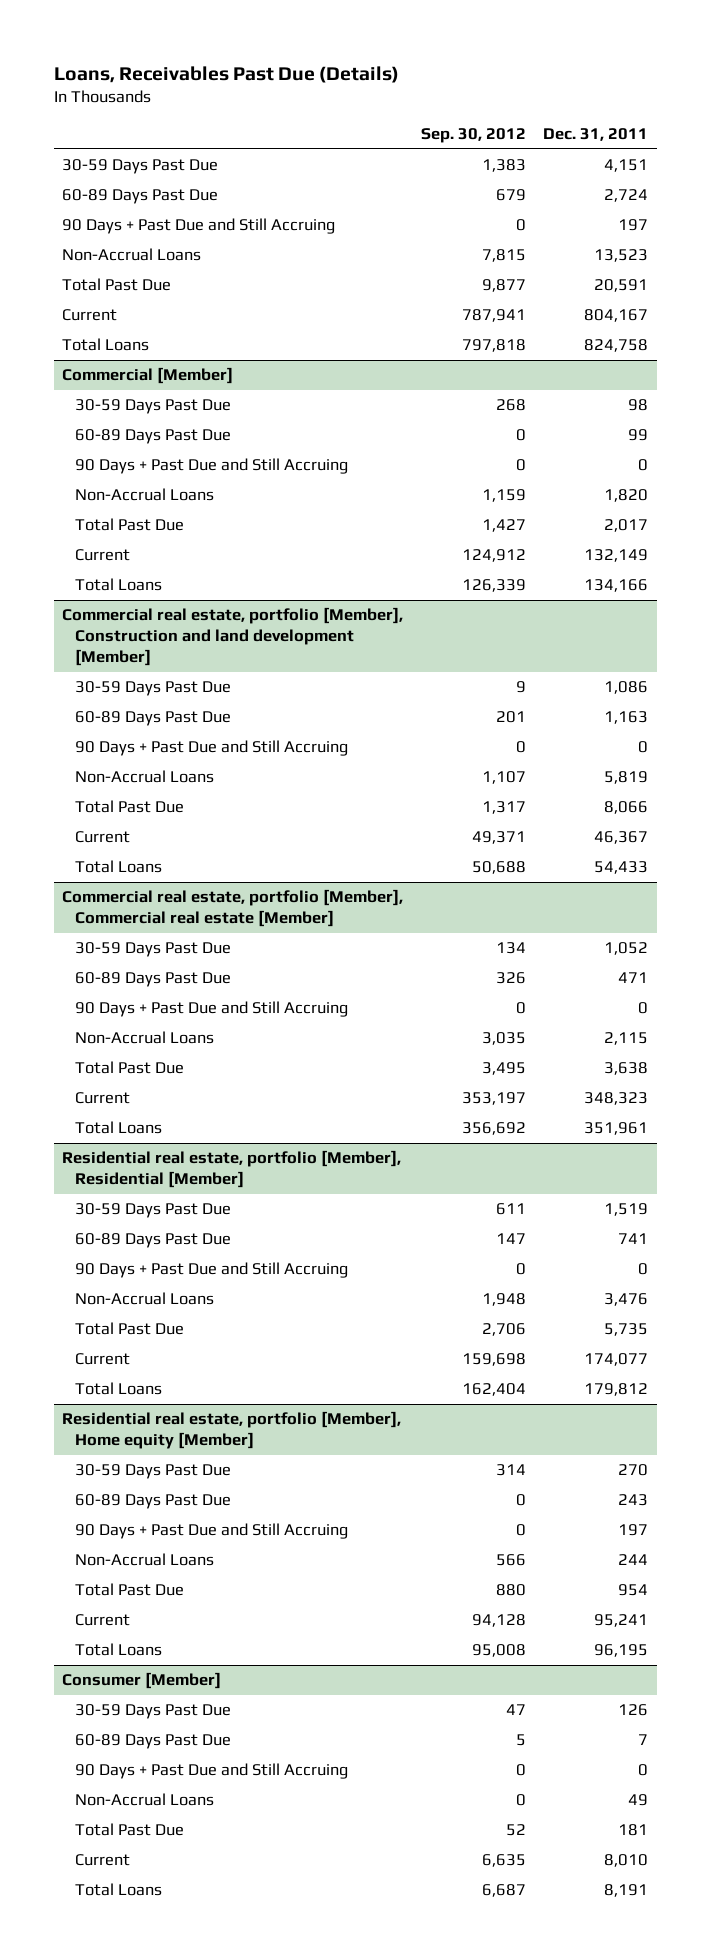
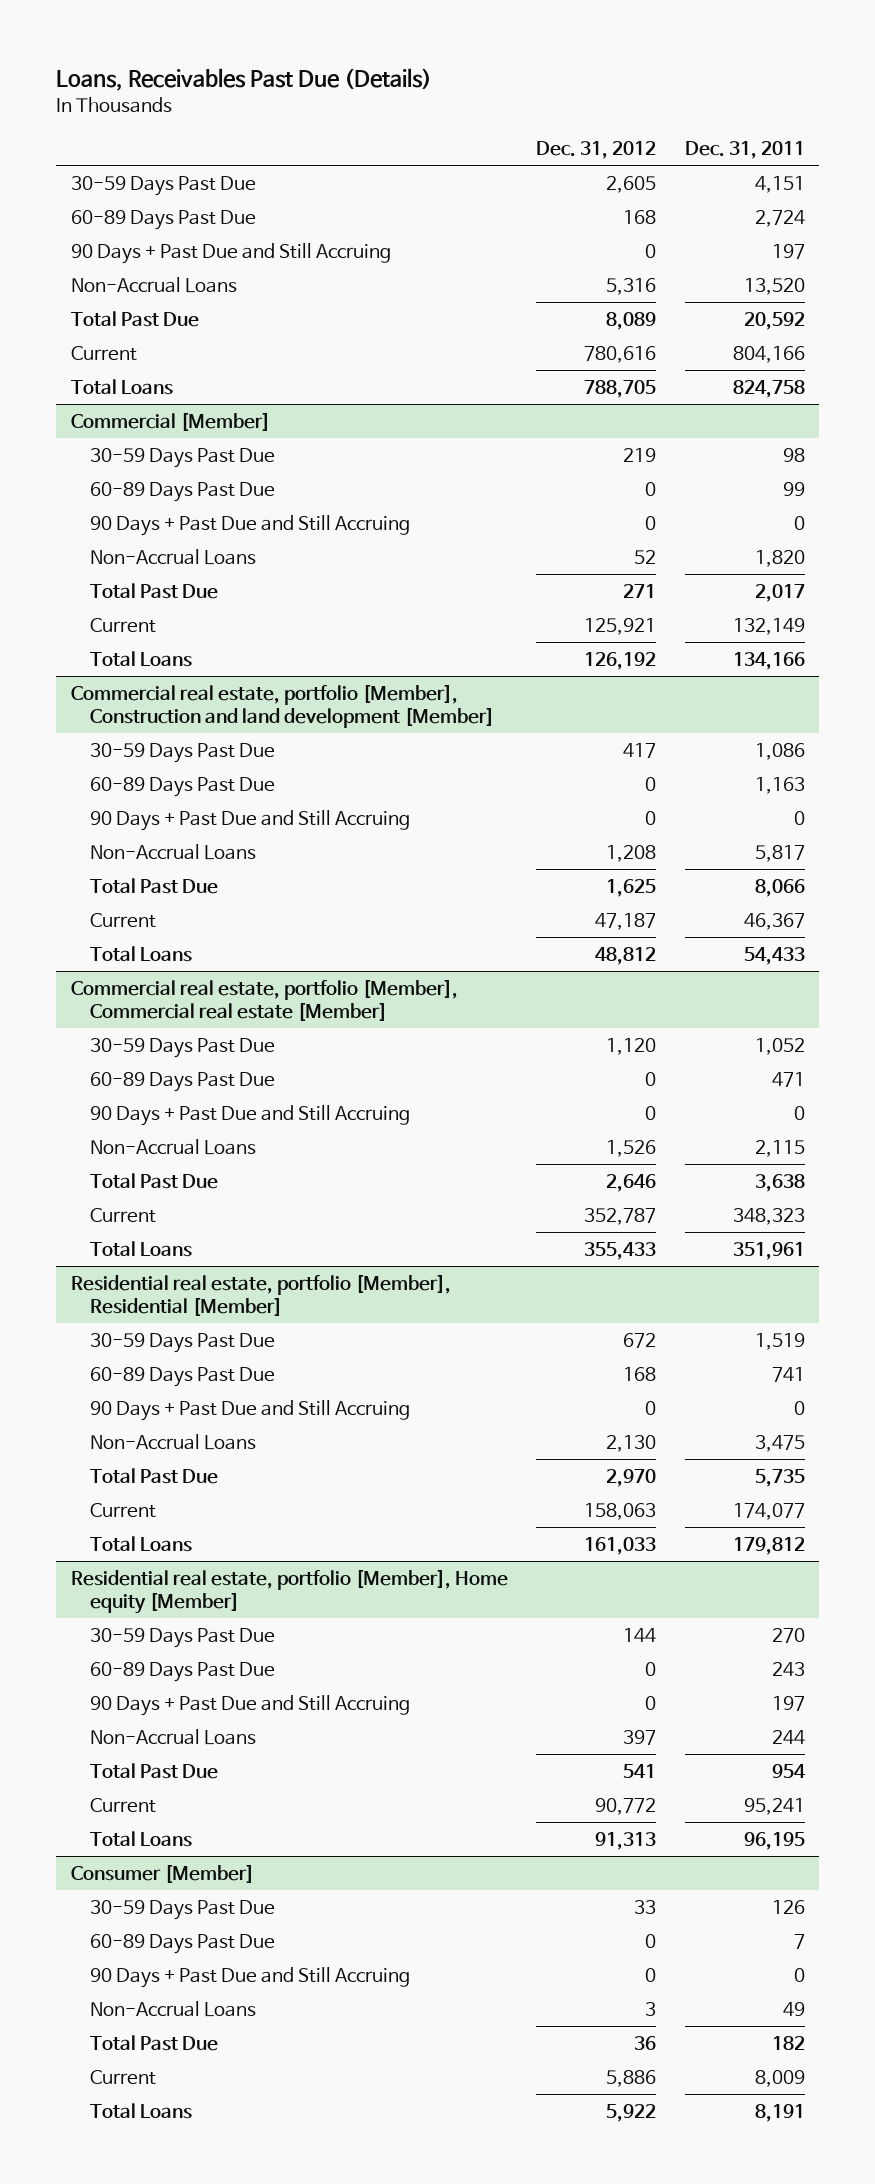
- | Sep. 30, 2012 | Dec. 31, 2011
+ | Dec. 31, 2012 | Dec. 31, 2011
- Non-Accrual Loans | 7,815 | 13,523
- Total Past Due | 9,877 | 20,591
- Current | 787,941 | 804,167
+ Non-Accrual Loans | 5,316 | 13,520
+ Total Past Due | 8,089 | 20,592
+ Current | 780,616 | 804,166
@ Commercial real estate, portfolio [Member], Construction and land development [Member]
- Non-Accrual Loans | 1,107 | 5,819
+ Non-Accrual Loans | 1,208 | 5,817
@ Residential real estate, portfolio [Member], Residential [Member]
- Non-Accrual Loans | 1,948 | 3,476
+ Non-Accrual Loans | 2,130 | 3,475
@ Consumer [Member]
- Total Past Due | 52 | 181
- Current | 6,635 | 8,010
+ Total Past Due | 36 | 182
+ Current | 5,886 | 8,009

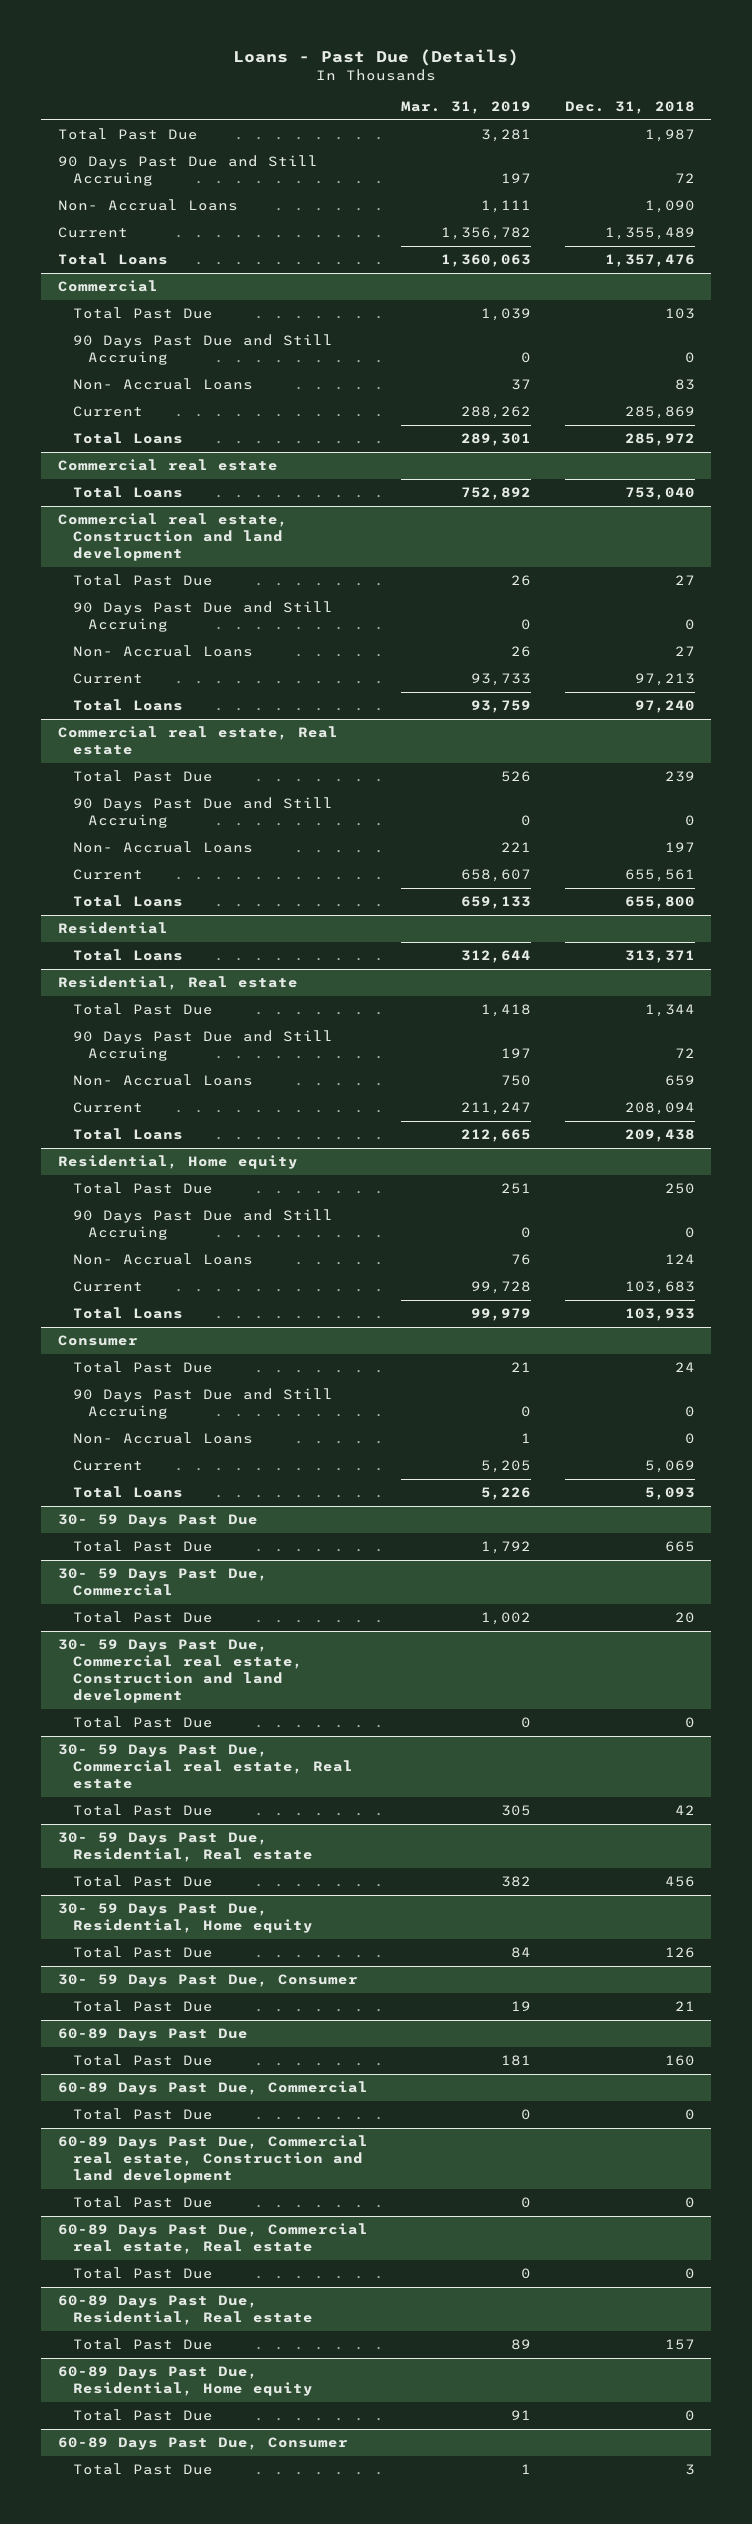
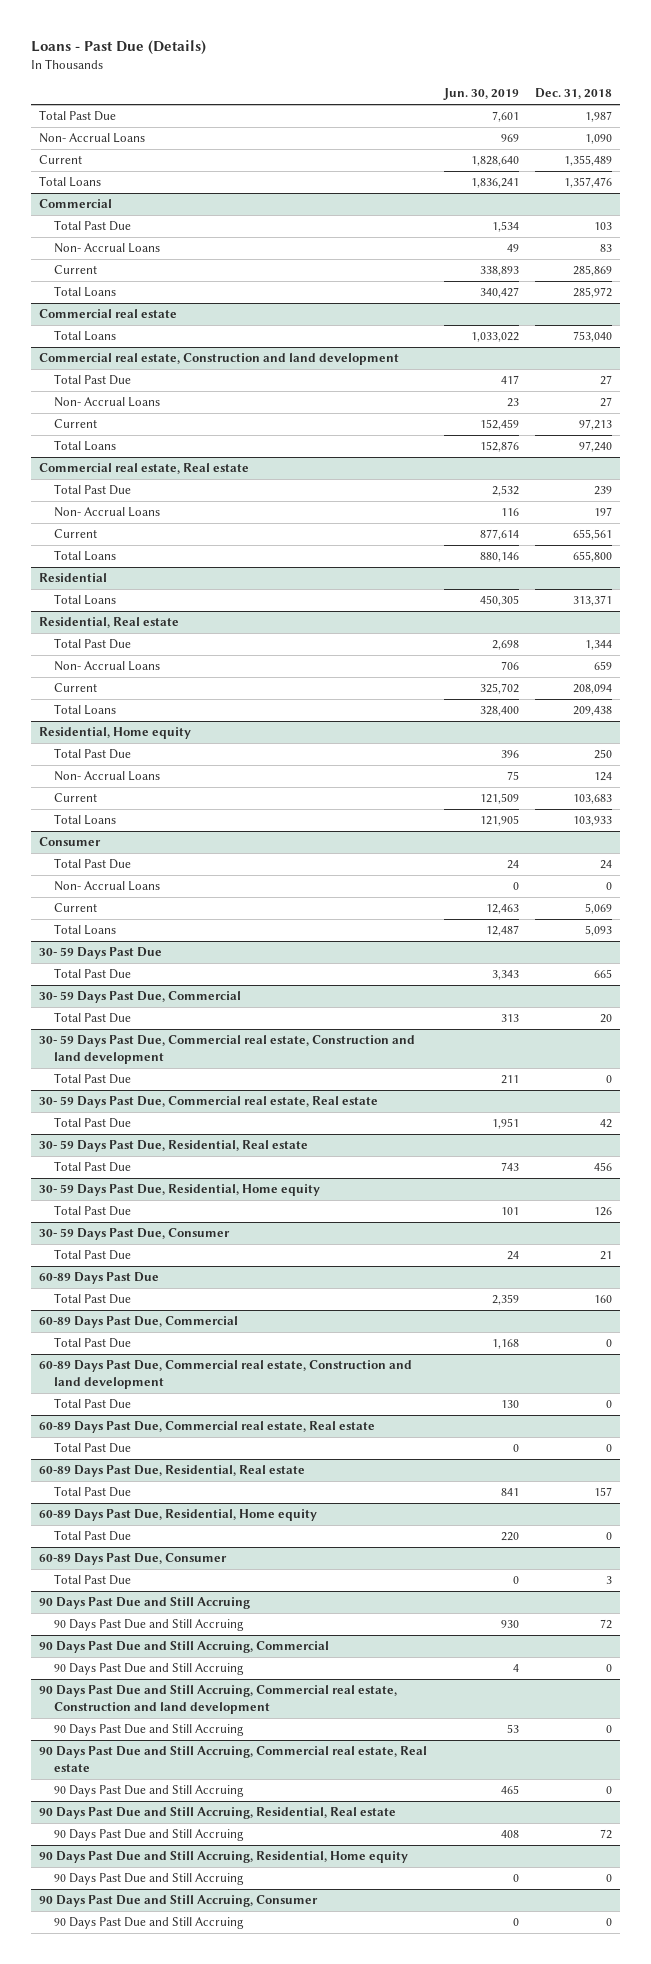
- | Mar. 31, 2019 | Dec. 31, 2018
+ | Jun. 30, 2019 | Dec. 31, 2018
- 90 Days Past Due and Still Accruing | 197 | 72
@ Commercial
- 90 Days Past Due and Still Accruing | 0 | 0
@ Commercial real estate, Construction and land development
- 90 Days Past Due and Still Accruing | 0 | 0
@ Commercial real estate, Real estate
- 90 Days Past Due and Still Accruing | 0 | 0
@ Residential, Real estate
- 90 Days Past Due and Still Accruing | 197 | 72
@ Residential, Home equity
- 90 Days Past Due and Still Accruing | 0 | 0
@ Consumer
- 90 Days Past Due and Still Accruing | 0 | 0
+ 90 Days Past Due and Still Accruing
+ 90 Days Past Due and Still Accruing | 930 | 72
+ 90 Days Past Due and Still Accruing, Commercial
+ 90 Days Past Due and Still Accruing | 4 | 0
+ 90 Days Past Due and Still Accruing, Commercial real estate, Construction and land development
+ 90 Days Past Due and Still Accruing | 53 | 0
+ 90 Days Past Due and Still Accruing, Commercial real estate, Real estate
+ 90 Days Past Due and Still Accruing | 465 | 0
+ 90 Days Past Due and Still Accruing, Residential, Real estate
+ 90 Days Past Due and Still Accruing | 408 | 72
+ 90 Days Past Due and Still Accruing, Residential, Home equity
+ 90 Days Past Due and Still Accruing | 0 | 0
+ 90 Days Past Due and Still Accruing, Consumer
+ 90 Days Past Due and Still Accruing | 0 | 0

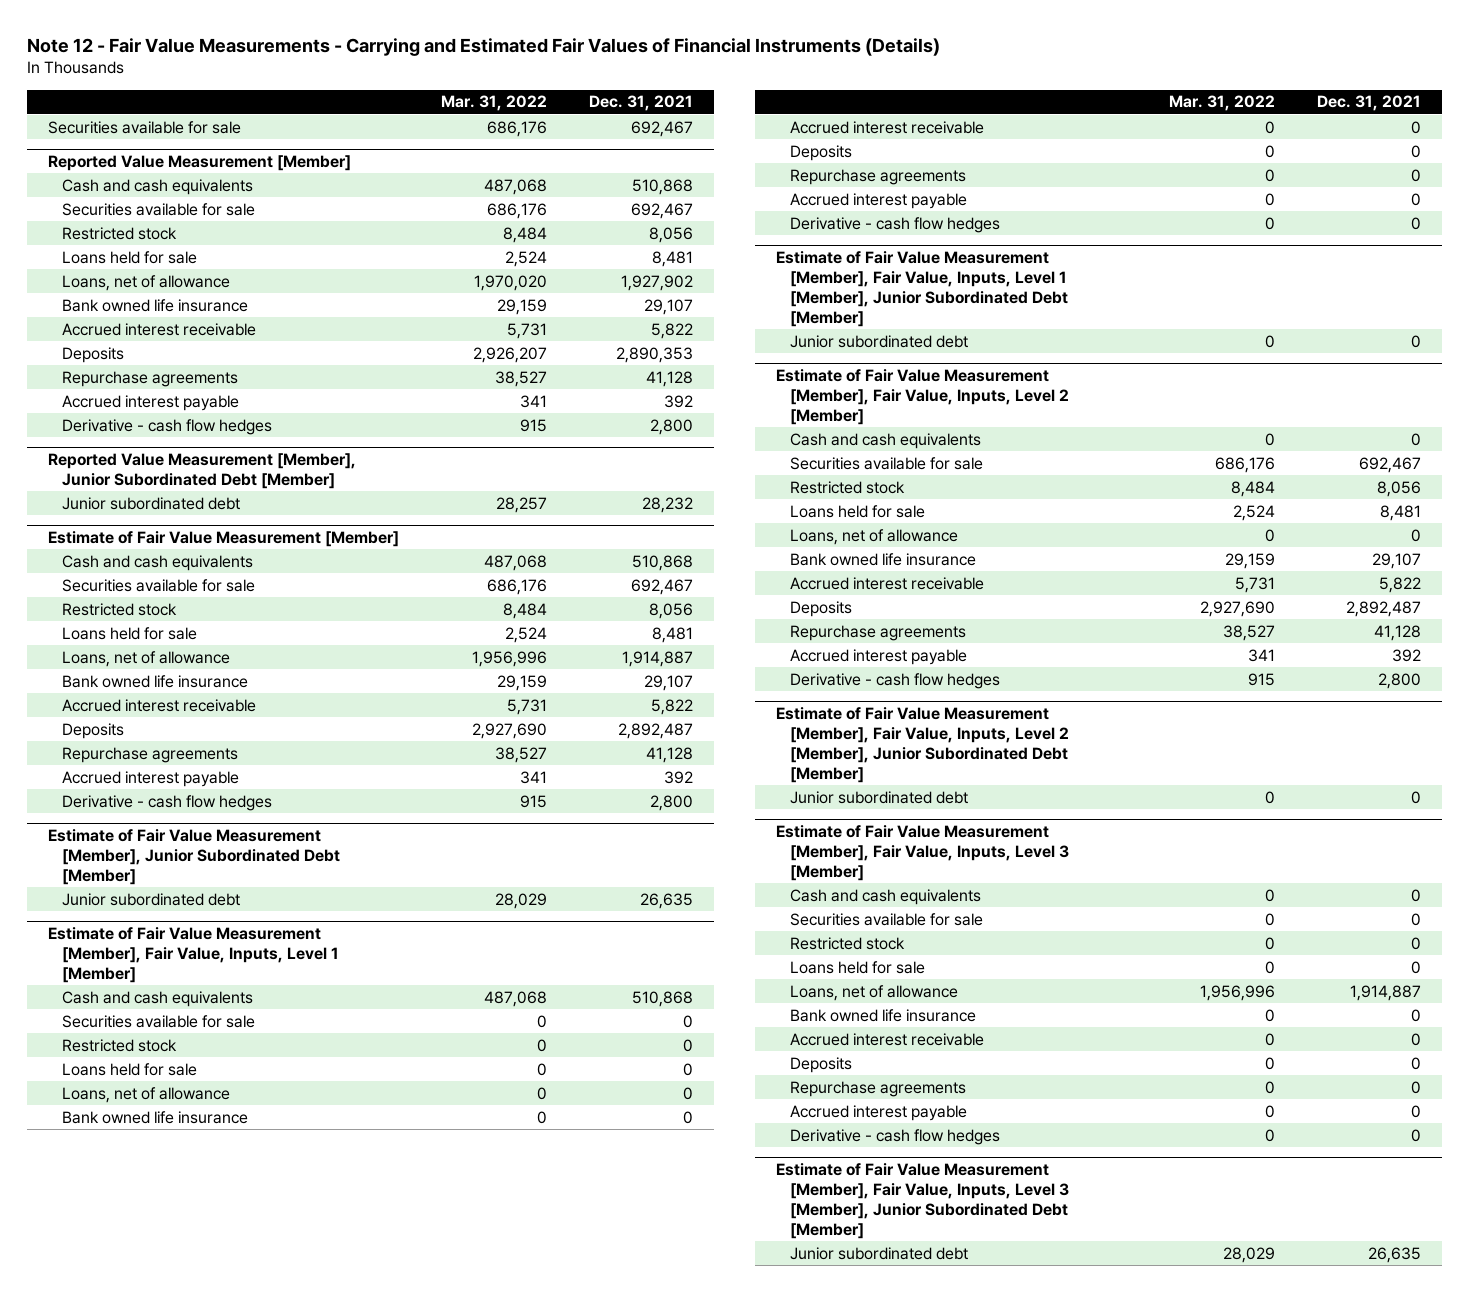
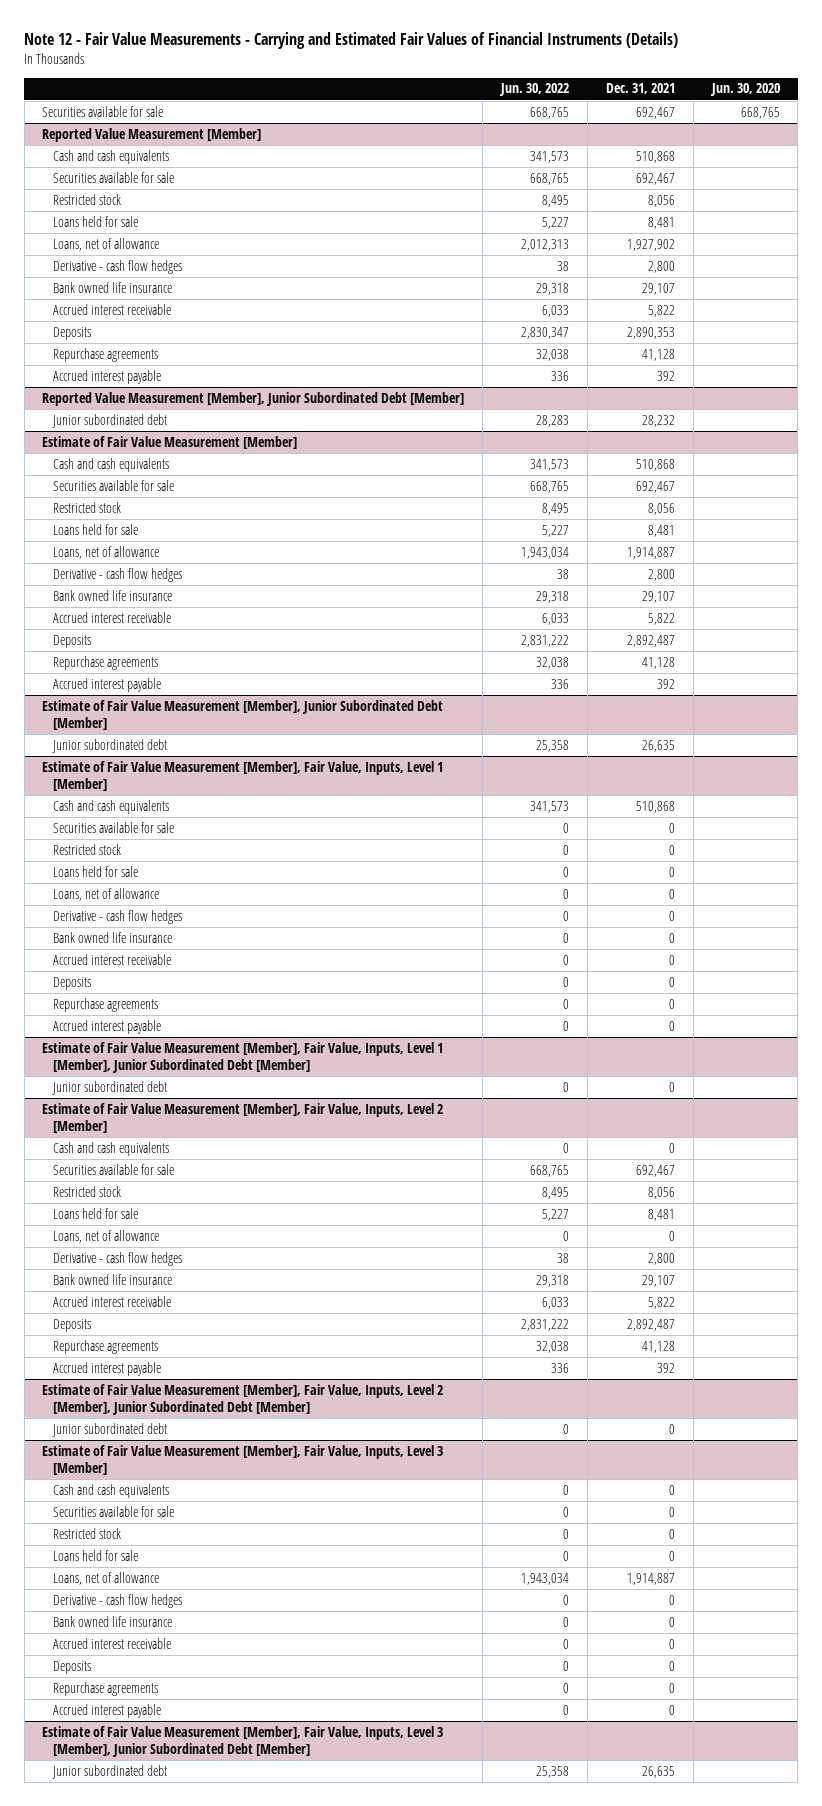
- | Mar. 31, 2022 | Dec. 31, 2021
+ | Jun. 30, 2022 | Dec. 31, 2021 | Jun. 30, 2020
@ Reported Value Measurement [Member]
moved up: Derivative - cash flow hedges | 38 | 2,800 |
@ Estimate of Fair Value Measurement [Member]
moved up: Derivative - cash flow hedges | 38 | 2,800 |
@ Estimate of Fair Value Measurement [Member], Fair Value, Inputs, Level 1 [Member]
moved up: Derivative - cash flow hedges | 0 | 0 |
@ Estimate of Fair Value Measurement [Member], Fair Value, Inputs, Level 2 [Member]
moved up: Derivative - cash flow hedges | 38 | 2,800 |
@ Estimate of Fair Value Measurement [Member], Fair Value, Inputs, Level 3 [Member]
moved up: Derivative - cash flow hedges | 0 | 0 |

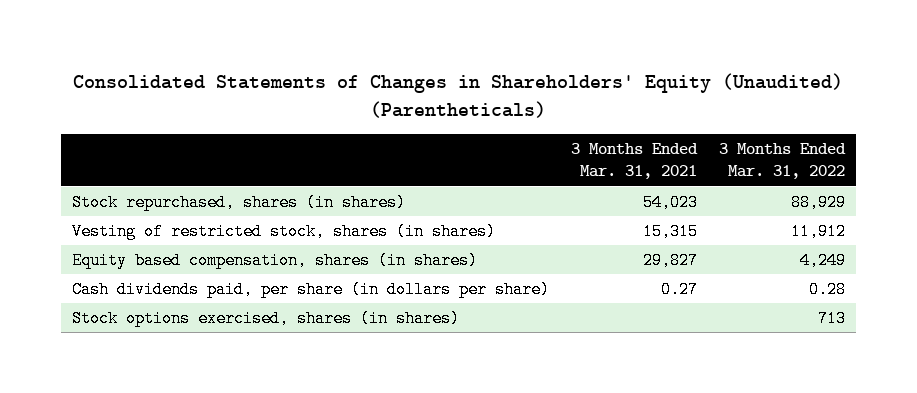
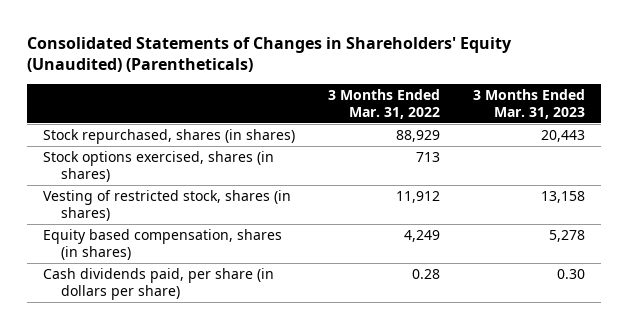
- | 3 Months Ended Mar. 31, 2021 | 3 Months Ended Mar. 31, 2022
+ | 3 Months Ended Mar. 31, 2022 | 3 Months Ended Mar. 31, 2023
moved up: Stock options exercised, shares (in shares) | 713 |

